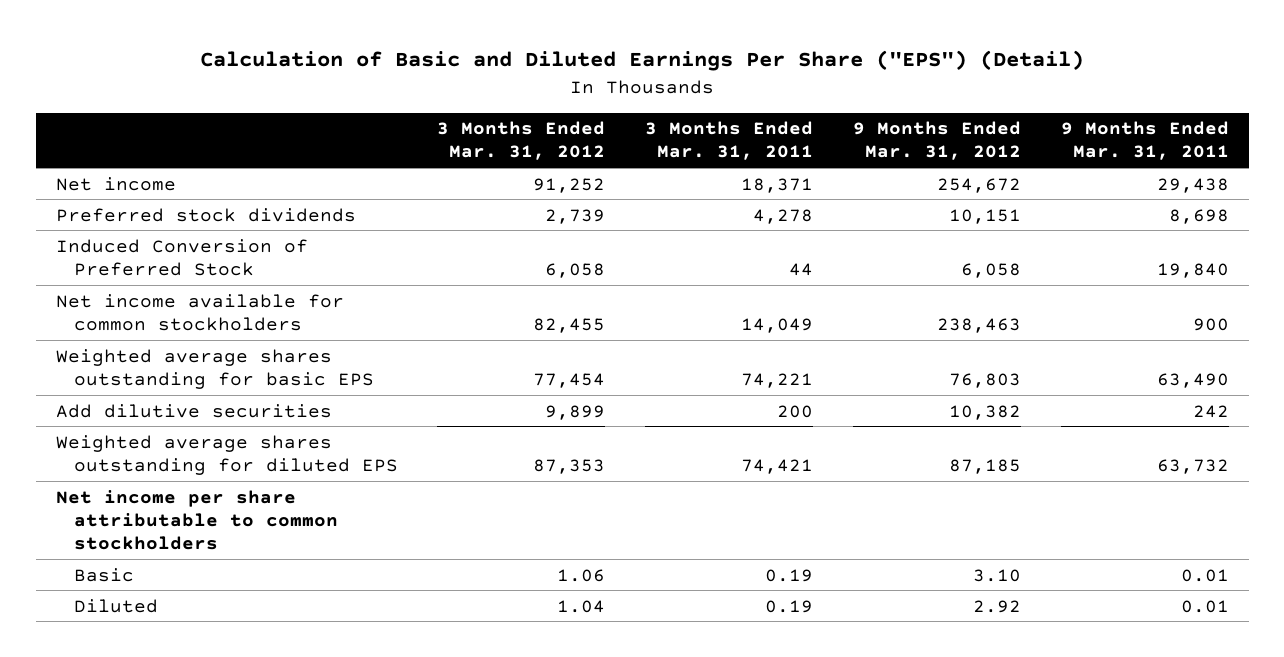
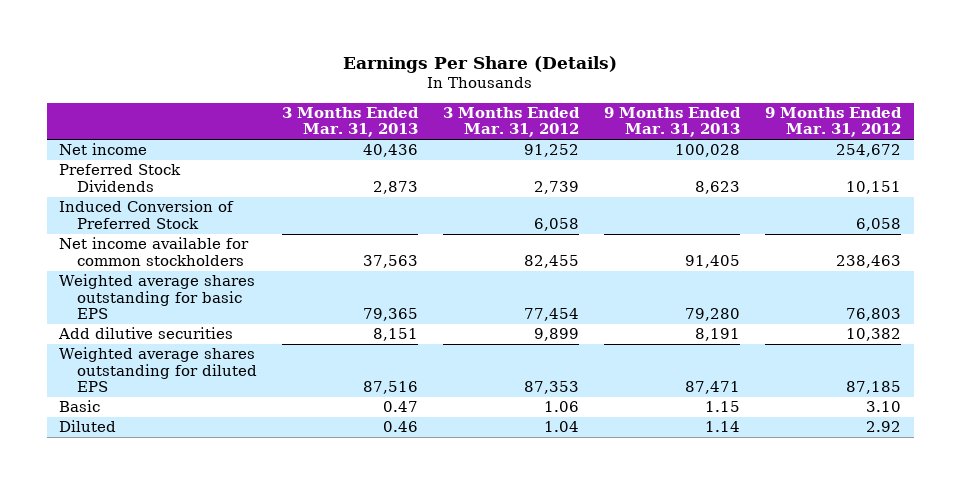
- Calculation of Basic and Diluted Earnings Per Share ("EPS") (Detail)
+ Earnings Per Share (Details)
- | 3 Months Ended Mar. 31, 2012 | 3 Months Ended Mar. 31, 2011 | 9 Months Ended Mar. 31, 2012 | 9 Months Ended Mar. 31, 2011
+ | 3 Months Ended Mar. 31, 2013 | 3 Months Ended Mar. 31, 2012 | 9 Months Ended Mar. 31, 2013 | 9 Months Ended Mar. 31, 2012
- Preferred stock dividends | 2,739 | 4,278 | 10,151 | 8,698
+ Preferred Stock Dividends | 2,873 | 2,739 | 8,623 | 10,151
- Net income per share attributable to common stockholders

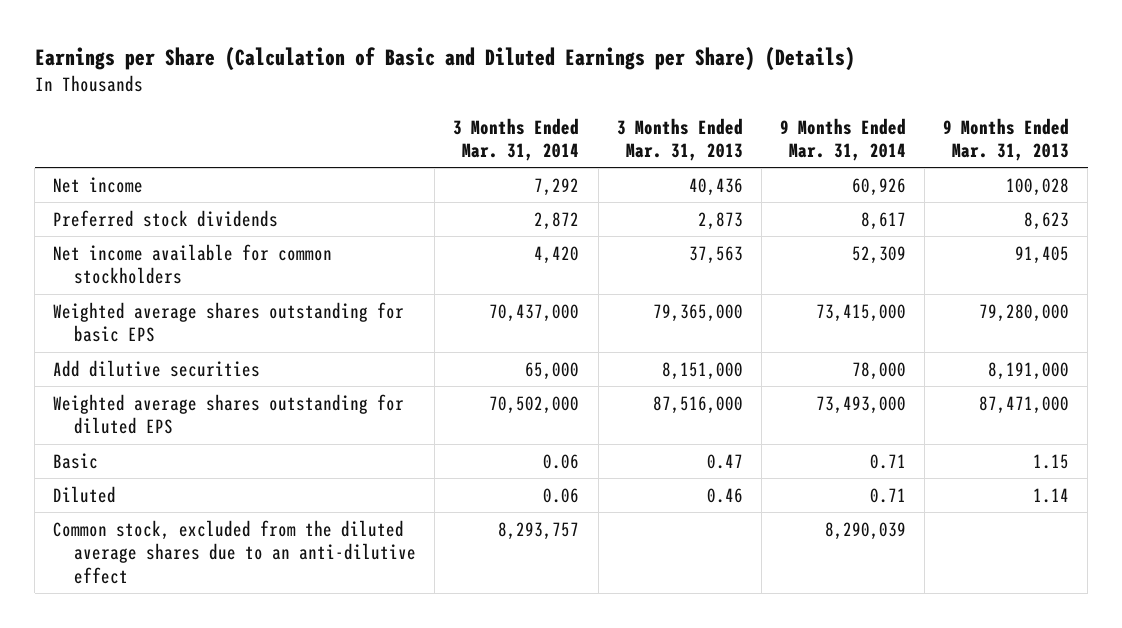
- Earnings Per Share (Details)
+ Earnings per Share (Calculation of Basic and Diluted Earnings per Share) (Details)
- | 3 Months Ended Mar. 31, 2013 | 3 Months Ended Mar. 31, 2012 | 9 Months Ended Mar. 31, 2013 | 9 Months Ended Mar. 31, 2012
+ | 3 Months Ended Mar. 31, 2014 | 3 Months Ended Mar. 31, 2013 | 9 Months Ended Mar. 31, 2014 | 9 Months Ended Mar. 31, 2013
- Preferred Stock Dividends | 2,873 | 2,739 | 8,623 | 10,151
- Induced Conversion of Preferred Stock | | 6,058 | | 6,058
+ Preferred stock dividends | 2,872 | 2,873 | 8,617 | 8,623
- Weighted average shares outstanding for basic EPS | 79,365 | 77,454 | 79,280 | 76,803
- Add dilutive securities | 8,151 | 9,899 | 8,191 | 10,382
- Weighted average shares outstanding for diluted EPS | 87,516 | 87,353 | 87,471 | 87,185
+ Weighted average shares outstanding for basic EPS | 70,437,000 | 79,365,000 | 73,415,000 | 79,280,000
+ Add dilutive securities | 65,000 | 8,151,000 | 78,000 | 8,191,000
+ Weighted average shares outstanding for diluted EPS | 70,502,000 | 87,516,000 | 73,493,000 | 87,471,000
+ Common stock, excluded from the diluted average shares due to an anti-dilutive effect | 8,293,757 | | 8,290,039 |

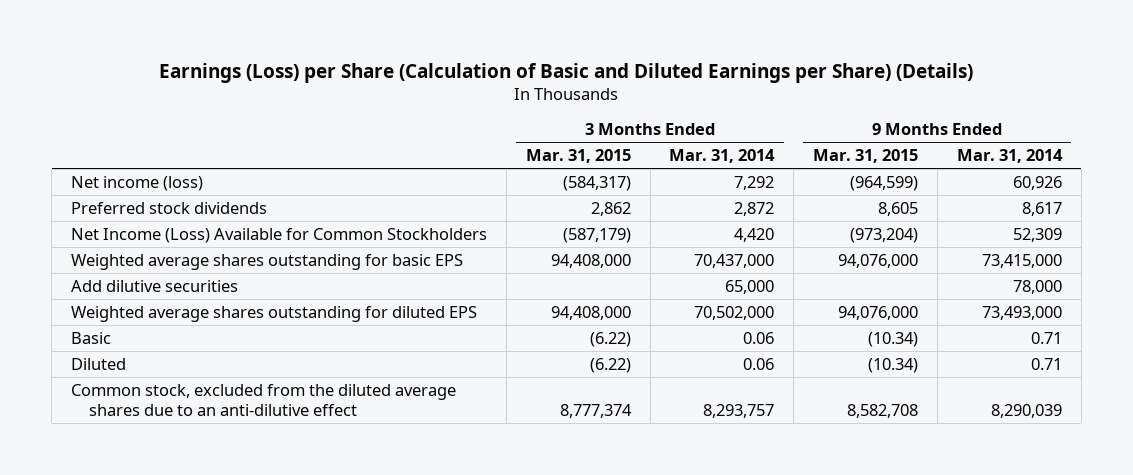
- Earnings per Share (Calculation of Basic and Diluted Earnings per Share) (Details)
+ Earnings (Loss) per Share (Calculation of Basic and Diluted Earnings per Share) (Details)
- | 3 Months Ended Mar. 31, 2014 | 3 Months Ended Mar. 31, 2013 | 9 Months Ended Mar. 31, 2014 | 9 Months Ended Mar. 31, 2013
+ | 3 Months Ended Mar. 31, 2015 | 3 Months Ended Mar. 31, 2014 | 9 Months Ended Mar. 31, 2015 | 9 Months Ended Mar. 31, 2014
- Net income | 7,292 | 40,436 | 60,926 | 100,028
+ Net income (loss) | (584,317) | 7,292 | (964,599) | 60,926
- Net income available for common stockholders | 4,420 | 37,563 | 52,309 | 91,405
+ Net Income (Loss) Available for Common Stockholders | (587,179) | 4,420 | (973,204) | 52,309

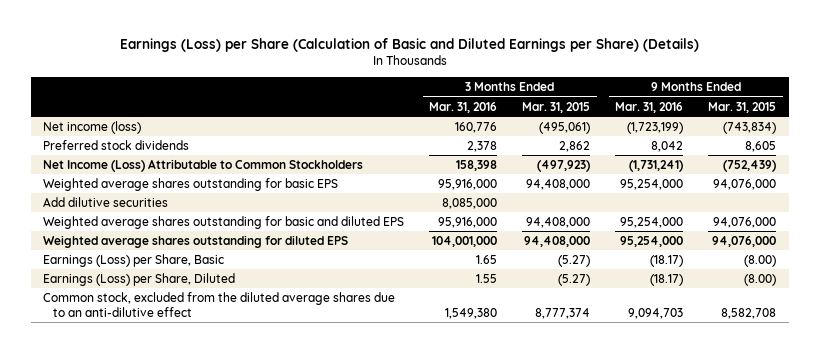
- | 3 Months Ended Mar. 31, 2015 | 3 Months Ended Mar. 31, 2014 | 9 Months Ended Mar. 31, 2015 | 9 Months Ended Mar. 31, 2014
+ | 3 Months Ended Mar. 31, 2016 | 3 Months Ended Mar. 31, 2015 | 9 Months Ended Mar. 31, 2016 | 9 Months Ended Mar. 31, 2015
- Net income (loss) | (584,317) | 7,292 | (964,599) | 60,926
+ Net income (loss) | 160,776 | (495,061) | (1,723,199) | (743,834)
- Net Income (Loss) Available for Common Stockholders | (587,179) | 4,420 | (973,204) | 52,309
+ Net Income (Loss) Attributable to Common Stockholders | 158,398 | (497,923) | (1,731,241) | (752,439)
+ Weighted average shares outstanding for basic and diluted EPS | 95,916,000 | 94,408,000 | 95,254,000 | 94,076,000
- Basic | (6.22) | 0.06 | (10.34) | 0.71
- Diluted | (6.22) | 0.06 | (10.34) | 0.71
+ Earnings (Loss) per Share, Basic | 1.65 | (5.27) | (18.17) | (8.00)
+ Earnings (Loss) per Share, Diluted | 1.55 | (5.27) | (18.17) | (8.00)

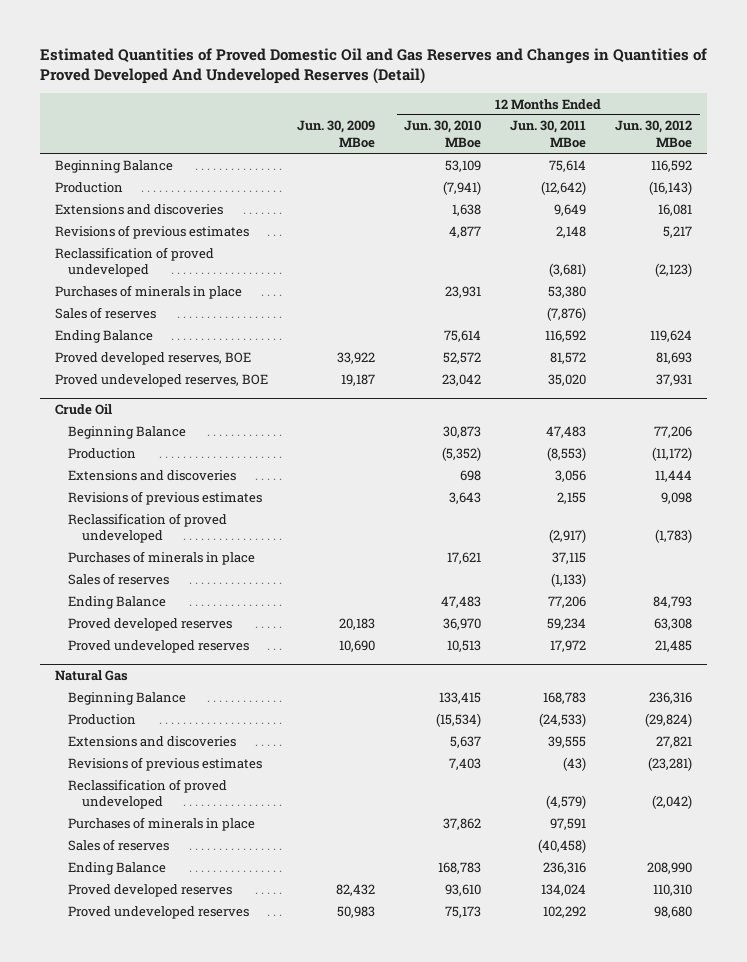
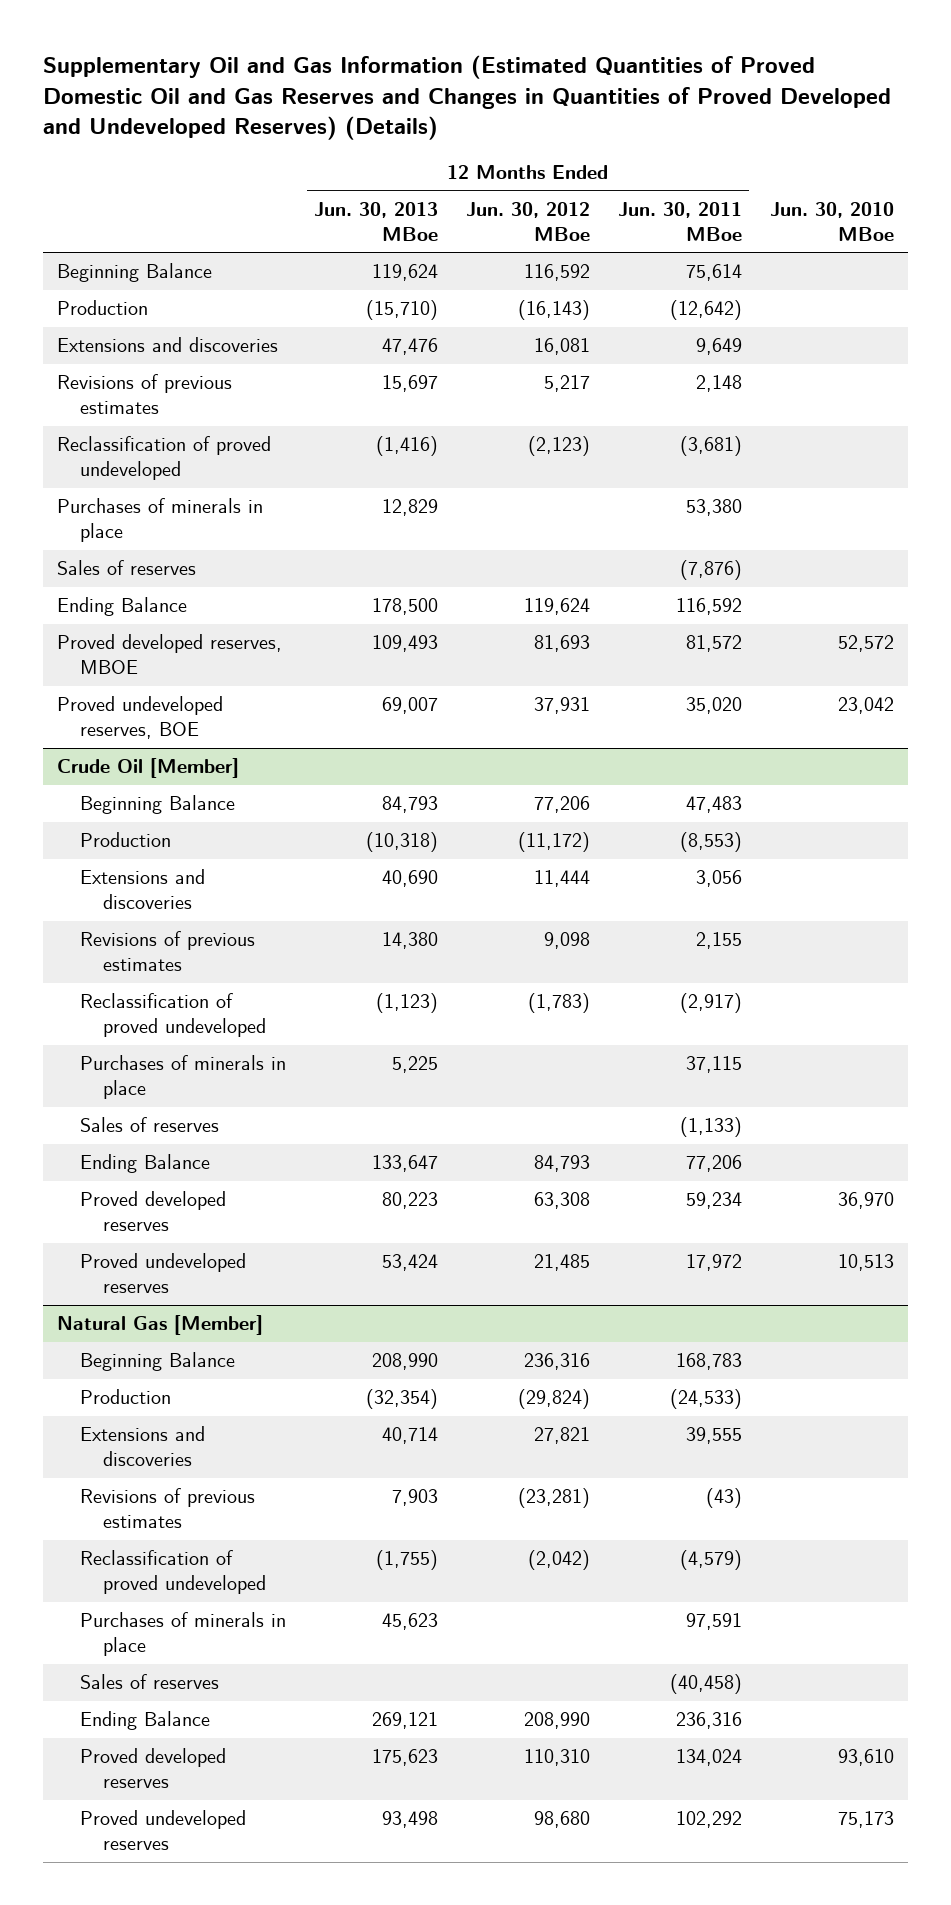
- Estimated Quantities of Proved Domestic Oil and Gas Reserves and Changes in Quantities of Proved Developed And Undeveloped Reserves (Detail)
+ Supplementary Oil and Gas Information (Estimated Quantities of Proved Domestic Oil and Gas Reserves and Changes in Quantities of Proved Developed and Undeveloped Reserves) (Details)
- | Jun. 30, 2009 MBoe | 12 Months Ended Jun. 30, 2010 MBoe | 12 Months Ended Jun. 30, 2011 MBoe | 12 Months Ended Jun. 30, 2012 MBoe
+ | 12 Months Ended Jun. 30, 2013 MBoe | 12 Months Ended Jun. 30, 2012 MBoe | 12 Months Ended Jun. 30, 2011 MBoe | Jun. 30, 2010 MBoe
- Proved developed reserves, BOE | 33,922 | 52,572 | 81,572 | 81,693
+ Proved developed reserves, MBOE | 109,493 | 81,693 | 81,572 | 52,572
- Crude Oil
+ Crude Oil [Member]
- Natural Gas
+ Natural Gas [Member]

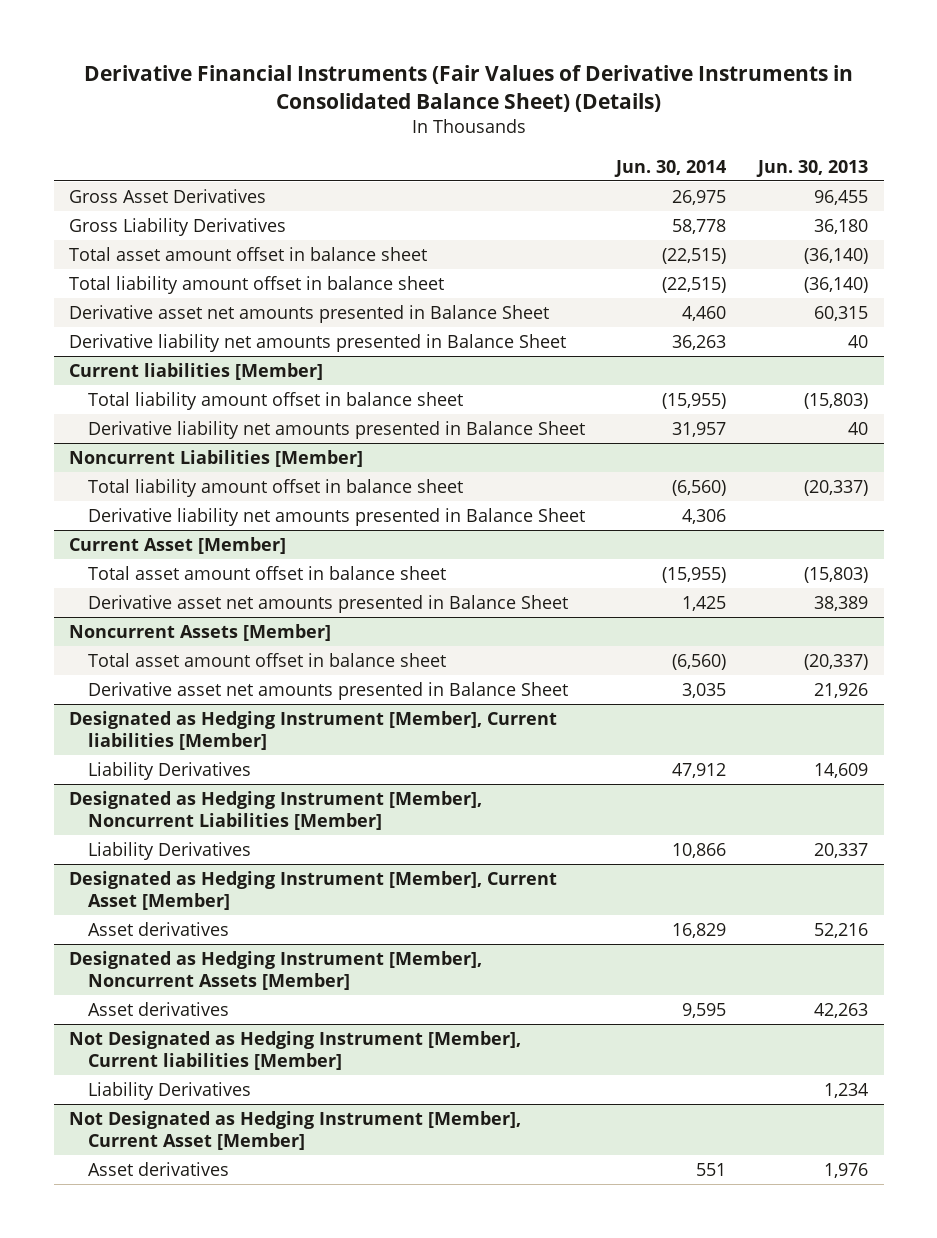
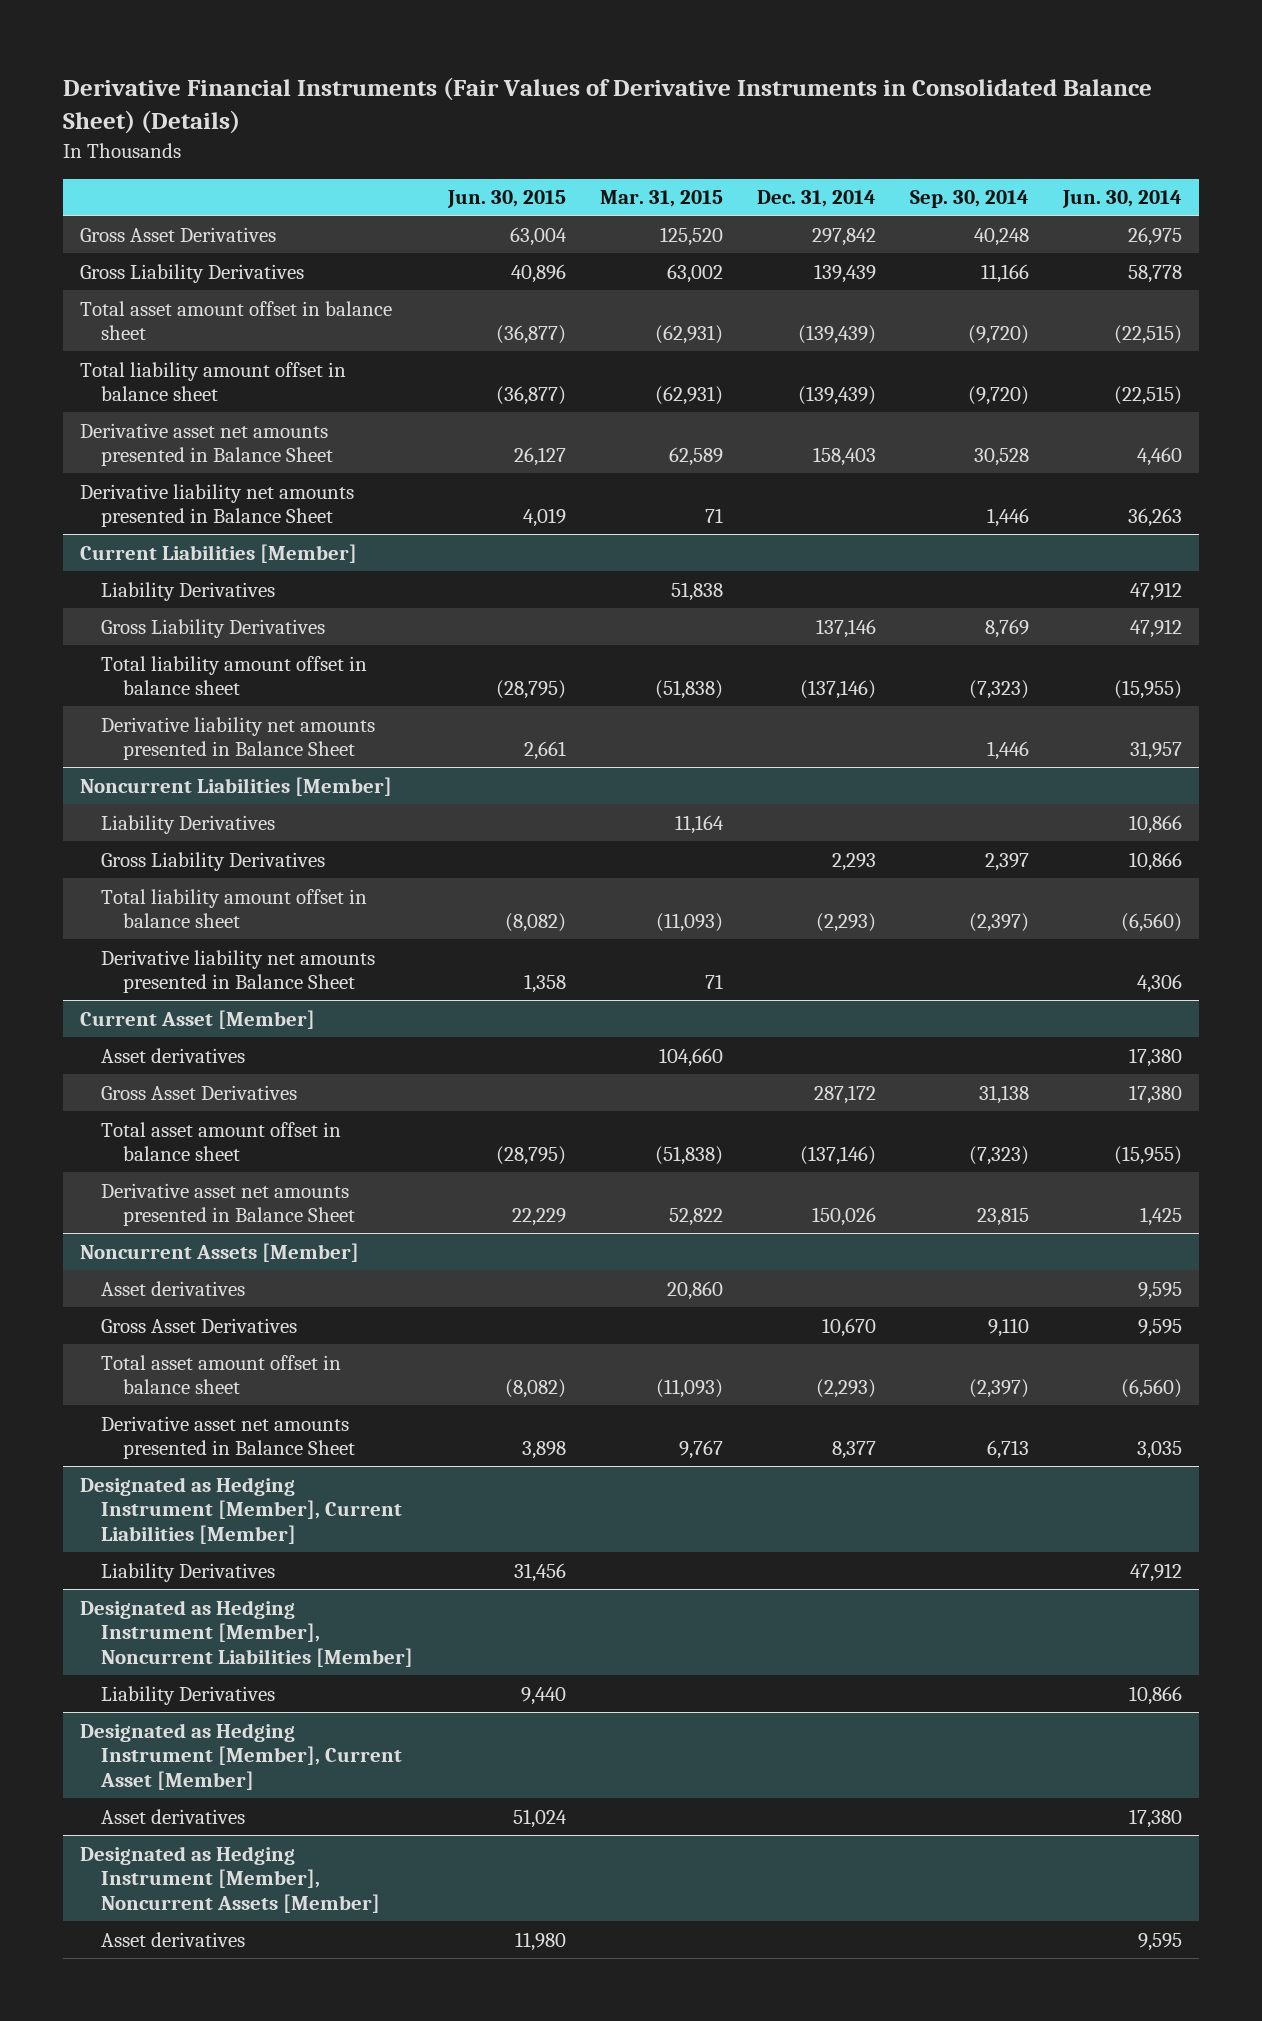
- | Jun. 30, 2014 | Jun. 30, 2013
+ | Jun. 30, 2015 | Mar. 31, 2015 | Dec. 31, 2014 | Sep. 30, 2014 | Jun. 30, 2014
- Current liabilities [Member]
+ Current Liabilities [Member]
+ Liability Derivatives | | 51,838 | | | 47,912
+ Gross Liability Derivatives | | | 137,146 | 8,769 | 47,912
@ Noncurrent Liabilities [Member]
+ Liability Derivatives | | 11,164 | | | 10,866
+ Gross Liability Derivatives | | | 2,293 | 2,397 | 10,866
@ Current Asset [Member]
+ Asset derivatives | | 104,660 | | | 17,380
+ Gross Asset Derivatives | | | 287,172 | 31,138 | 17,380
@ Noncurrent Assets [Member]
+ Asset derivatives | | 20,860 | | | 9,595
+ Gross Asset Derivatives | | | 10,670 | 9,110 | 9,595
- Designated as Hedging Instrument [Member], Current liabilities [Member]
+ Designated as Hedging Instrument [Member], Current Liabilities [Member]
@ Designated as Hedging Instrument [Member], Current Asset [Member]
- Asset derivatives | 16,829 | 52,216
+ Asset derivatives | 51,024 | | | | 17,380
- Not Designated as Hedging Instrument [Member], Current liabilities [Member]
- Liability Derivatives | | 1,234
- Not Designated as Hedging Instrument [Member], Current Asset [Member]
- Asset derivatives | 551 | 1,976

